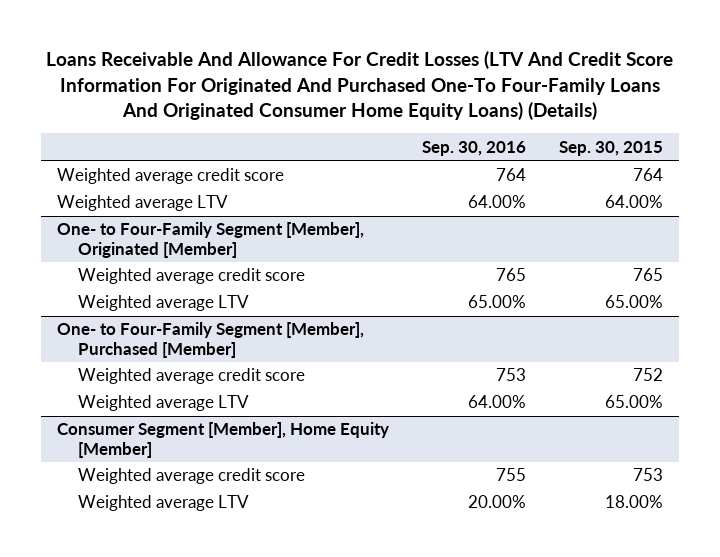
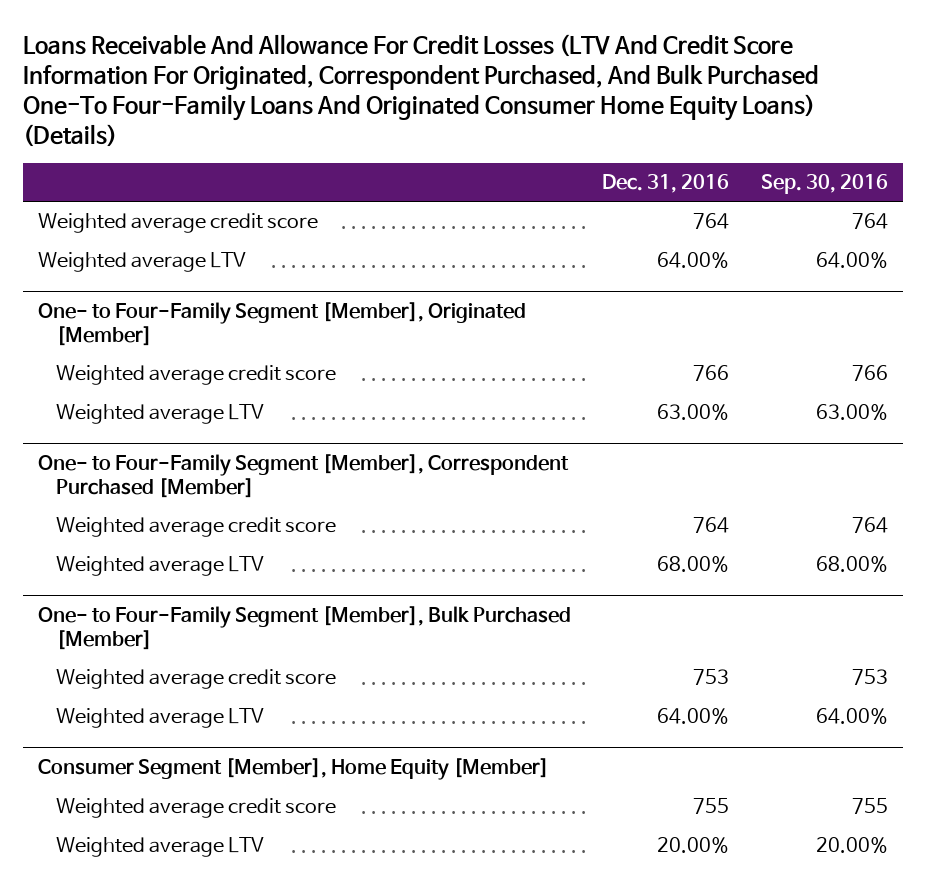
- Loans Receivable And Allowance For Credit Losses (LTV And Credit Score Information For Originated And Purchased One-To Four-Family Loans And Originated Consumer Home Equity Loans) (Details)
+ Loans Receivable And Allowance For Credit Losses (LTV And Credit Score Information For Originated, Correspondent Purchased, And Bulk Purchased One-To Four-Family Loans And Originated Consumer Home Equity Loans) (Details)
- | Sep. 30, 2016 | Sep. 30, 2015
+ | Dec. 31, 2016 | Sep. 30, 2016
@ One- to Four-Family Segment [Member], Originated [Member]
- Weighted average credit score | 765 | 765
- Weighted average LTV | 65.00% | 65.00%
- One- to Four-Family Segment [Member], Purchased [Member]
@ One- to Four-Family Segment [Member], Originated [Member]
+ Weighted average credit score | 766 | 766
+ Weighted average LTV | 63.00% | 63.00%
+ One- to Four-Family Segment [Member], Correspondent Purchased [Member]
+ Weighted average credit score | 764 | 764
+ Weighted average LTV | 68.00% | 68.00%
+ One- to Four-Family Segment [Member], Bulk Purchased [Member]

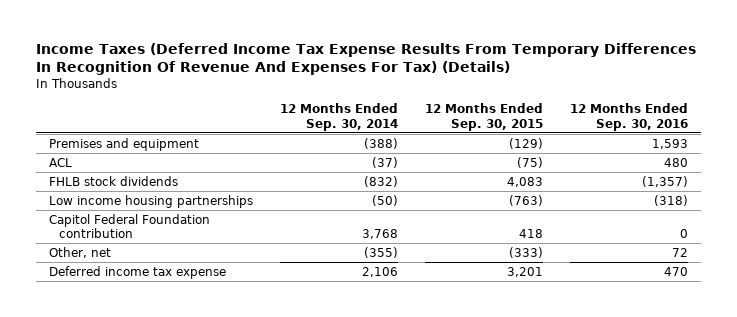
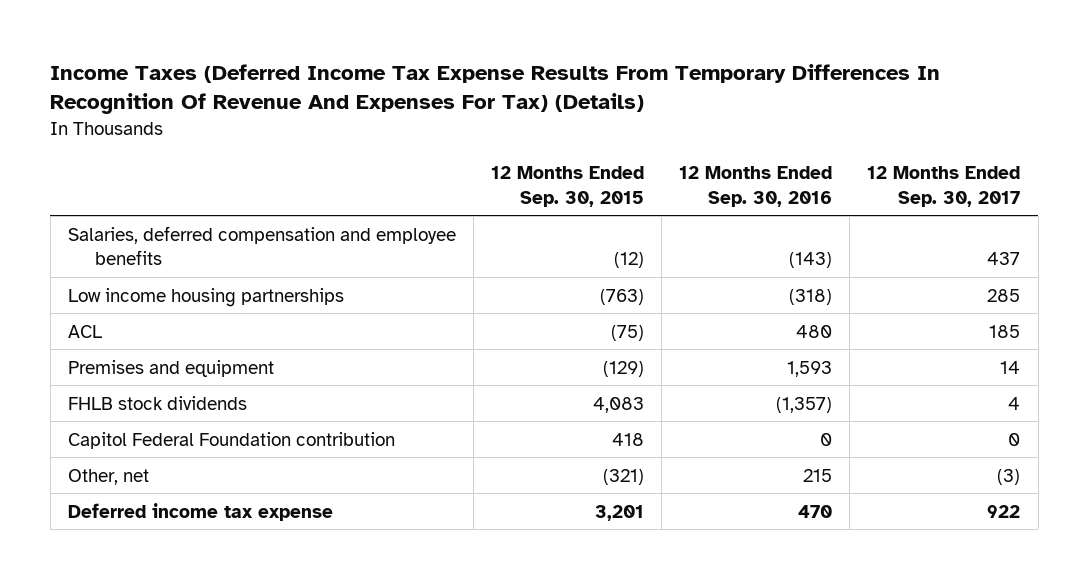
- | 12 Months Ended Sep. 30, 2014 | 12 Months Ended Sep. 30, 2015 | 12 Months Ended Sep. 30, 2016
+ | 12 Months Ended Sep. 30, 2015 | 12 Months Ended Sep. 30, 2016 | 12 Months Ended Sep. 30, 2017
+ Salaries, deferred compensation and employee benefits | (12) | (143) | 437
moved up: Low income housing partnerships | (763) | (318) | 285
moved down: Premises and equipment | (129) | 1,593 | 14
- Other, net | (355) | (333) | 72
+ Other, net | (321) | 215 | (3)

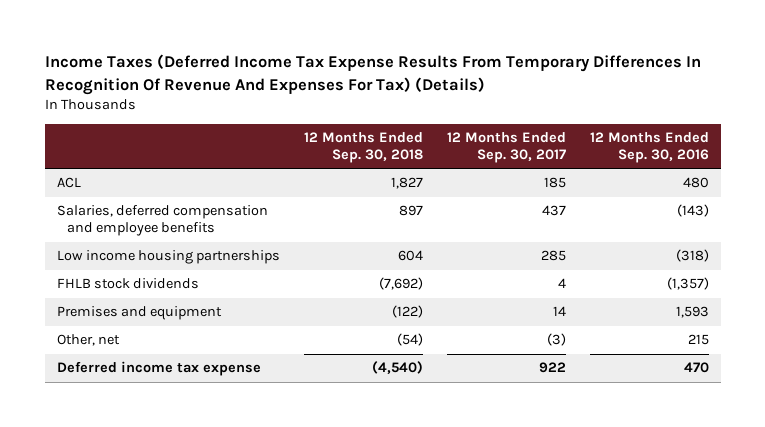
- | 12 Months Ended Sep. 30, 2015 | 12 Months Ended Sep. 30, 2016 | 12 Months Ended Sep. 30, 2017
+ | 12 Months Ended Sep. 30, 2018 | 12 Months Ended Sep. 30, 2017 | 12 Months Ended Sep. 30, 2016
moved up: ACL | 1,827 | 185 | 480
- Capitol Federal Foundation contribution | 418 | 0 | 0
moved down: Premises and equipment | (122) | 14 | 1,593

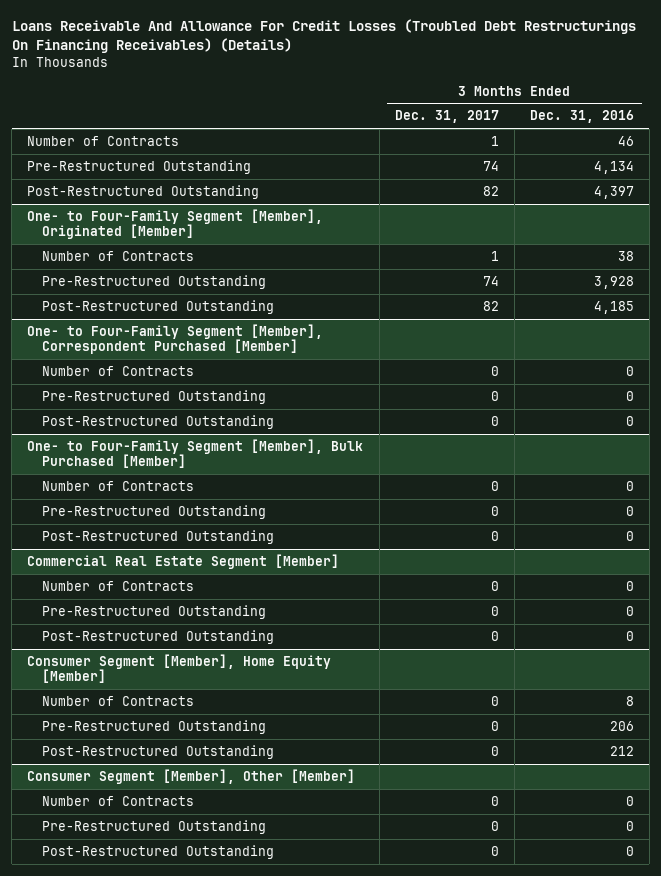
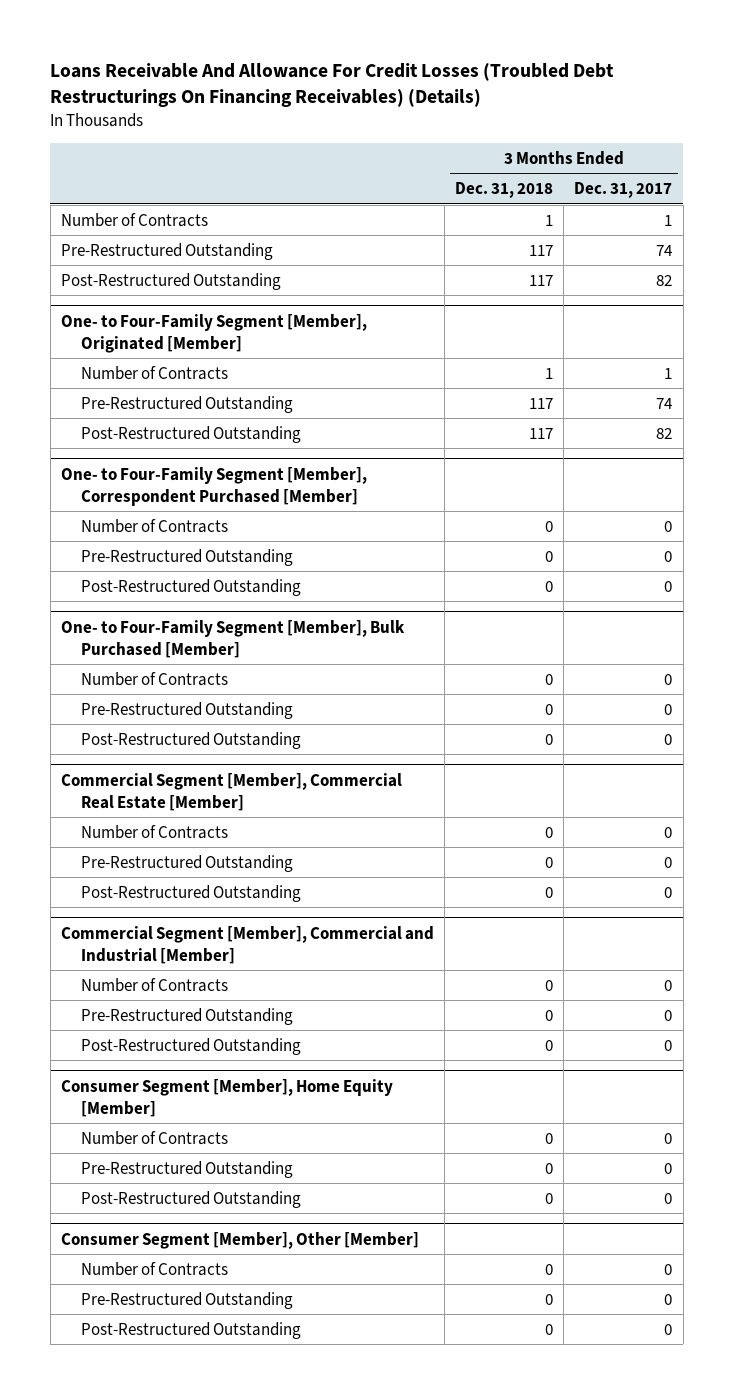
- | 3 Months Ended Dec. 31, 2017 | 3 Months Ended Dec. 31, 2016
+ | 3 Months Ended Dec. 31, 2018 | 3 Months Ended Dec. 31, 2017
- Commercial Real Estate Segment [Member]
+ Commercial Segment [Member], Commercial Real Estate [Member]
+ Commercial Segment [Member], Commercial and Industrial [Member]
+ Number of Contracts | 0 | 0
+ Pre-Restructured Outstanding | 0 | 0
+ Post-Restructured Outstanding | 0 | 0

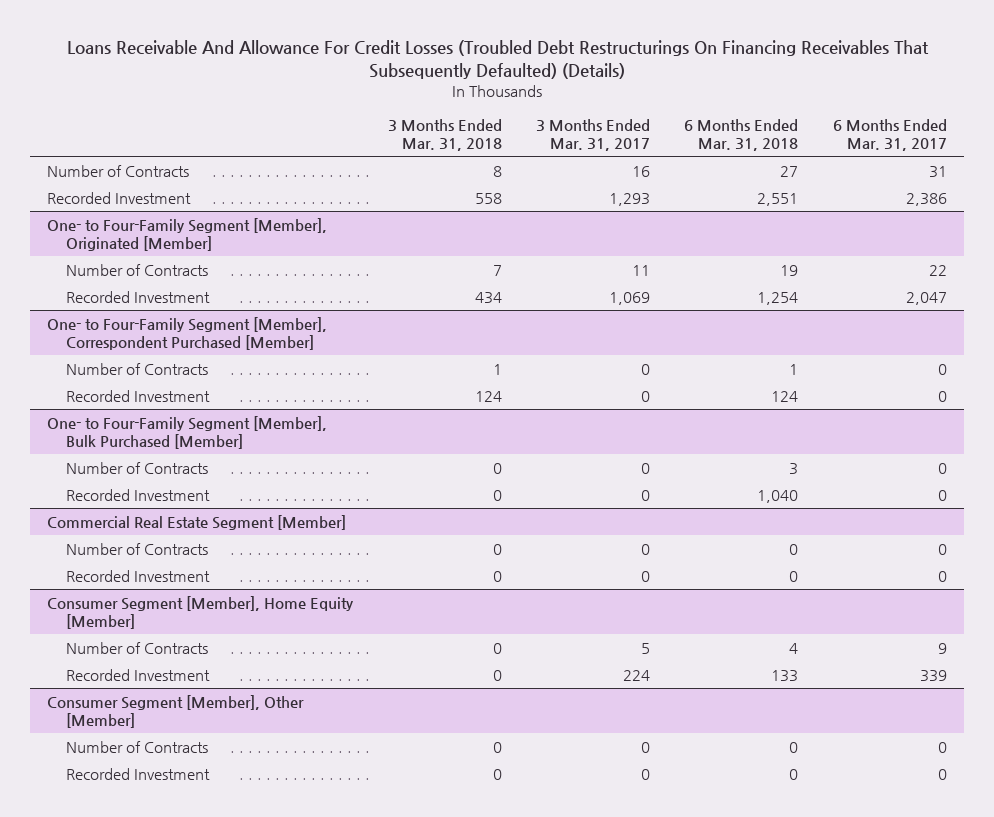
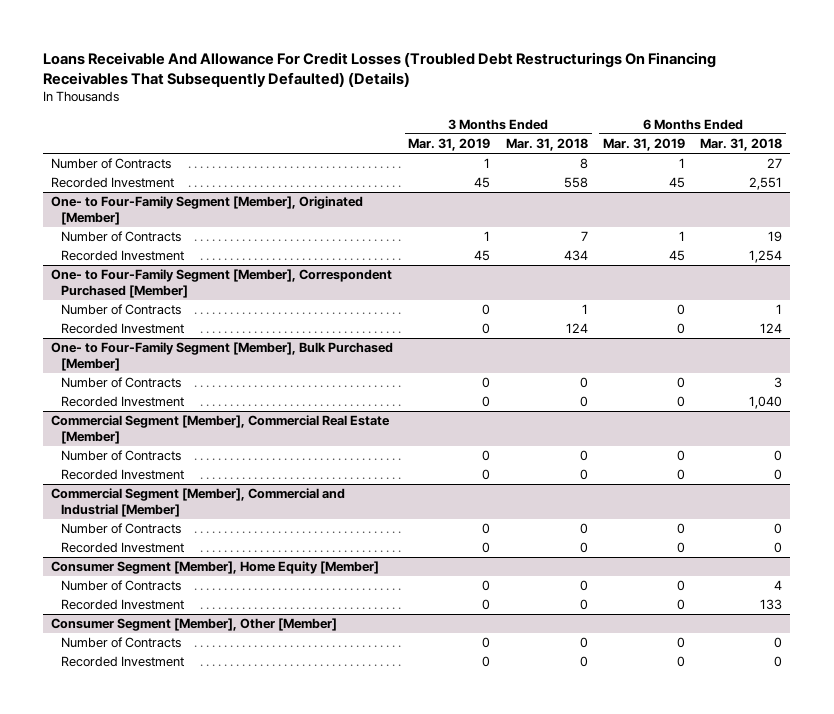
- | 3 Months Ended Mar. 31, 2018 | 3 Months Ended Mar. 31, 2017 | 6 Months Ended Mar. 31, 2018 | 6 Months Ended Mar. 31, 2017
+ | 3 Months Ended Mar. 31, 2019 | 3 Months Ended Mar. 31, 2018 | 6 Months Ended Mar. 31, 2019 | 6 Months Ended Mar. 31, 2018
- Commercial Real Estate Segment [Member]
+ Commercial Segment [Member], Commercial Real Estate [Member]
+ Commercial Segment [Member], Commercial and Industrial [Member]
+ Number of Contracts | 0 | 0 | 0 | 0
+ Recorded Investment | 0 | 0 | 0 | 0

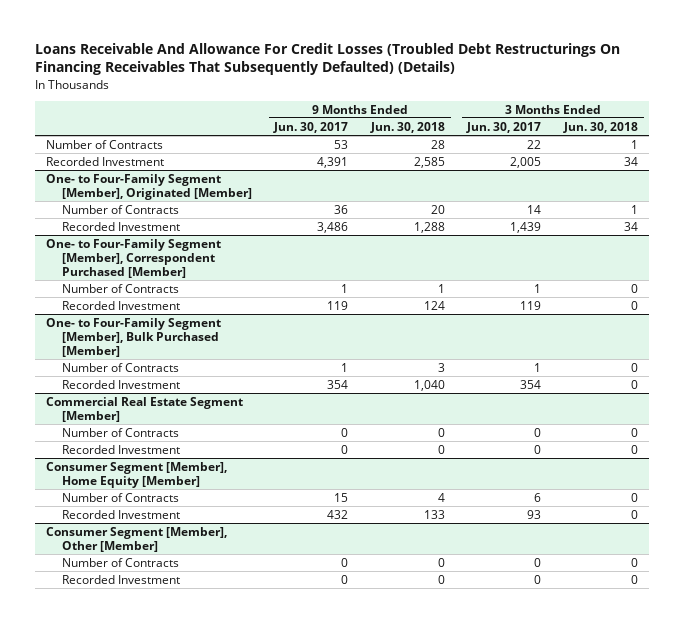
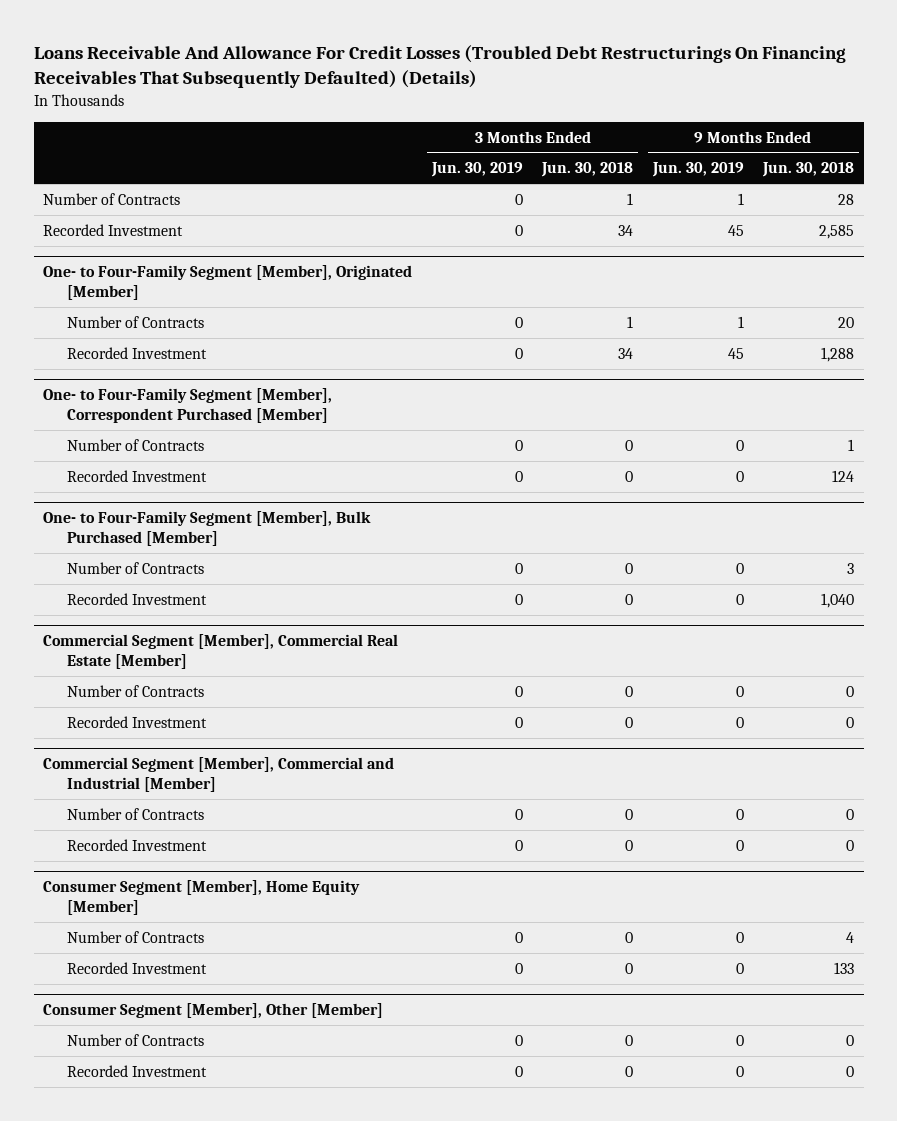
- | 9 Months Ended Jun. 30, 2017 | 9 Months Ended Jun. 30, 2018 | 3 Months Ended Jun. 30, 2017 | 3 Months Ended Jun. 30, 2018
+ | 3 Months Ended Jun. 30, 2019 | 3 Months Ended Jun. 30, 2018 | 9 Months Ended Jun. 30, 2019 | 9 Months Ended Jun. 30, 2018
- Commercial Real Estate Segment [Member]
+ Commercial Segment [Member], Commercial Real Estate [Member]
+ Commercial Segment [Member], Commercial and Industrial [Member]
+ Number of Contracts | 0 | 0 | 0 | 0
+ Recorded Investment | 0 | 0 | 0 | 0

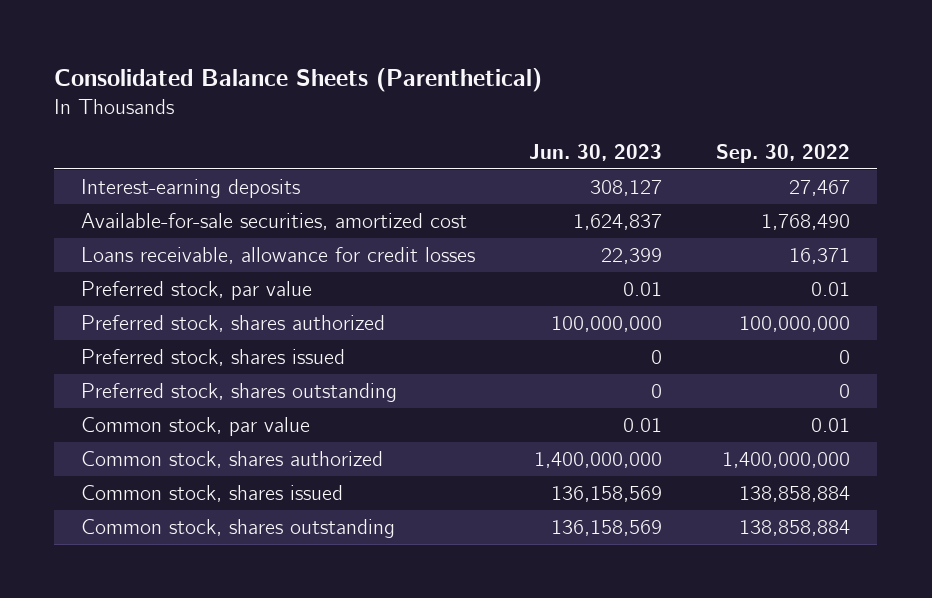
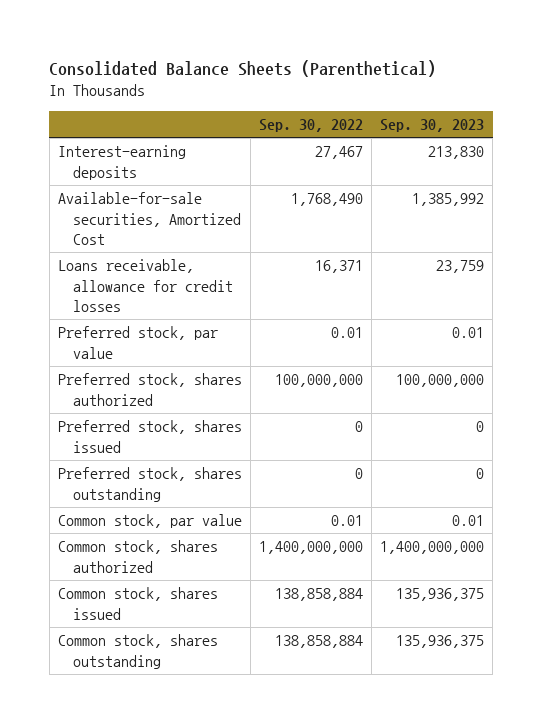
- | Jun. 30, 2023 | Sep. 30, 2022
+ | Sep. 30, 2022 | Sep. 30, 2023
- Available-for-sale securities, amortized cost | 1,624,837 | 1,768,490
+ Available-for-sale securities, Amortized Cost | 1,768,490 | 1,385,992

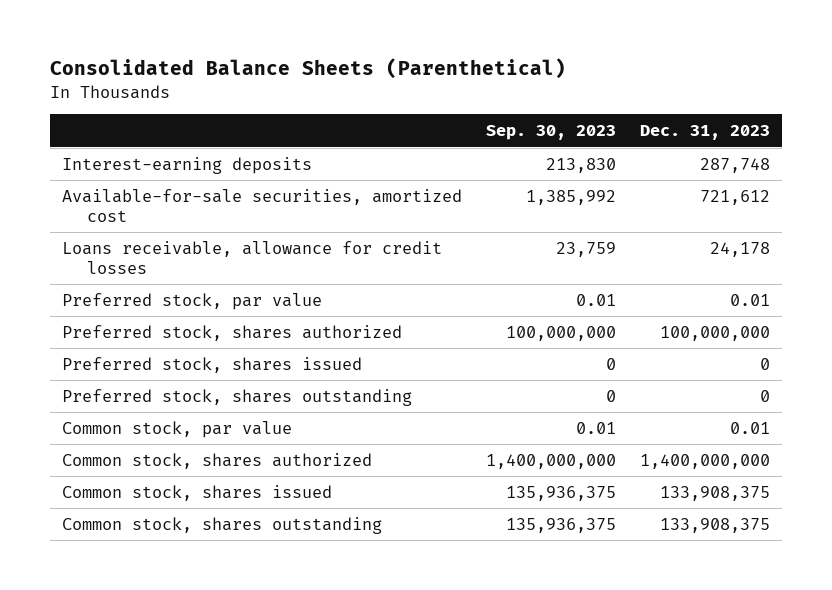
- | Sep. 30, 2022 | Sep. 30, 2023
+ | Sep. 30, 2023 | Dec. 31, 2023
- Available-for-sale securities, Amortized Cost | 1,768,490 | 1,385,992
+ Available-for-sale securities, amortized cost | 1,385,992 | 721,612

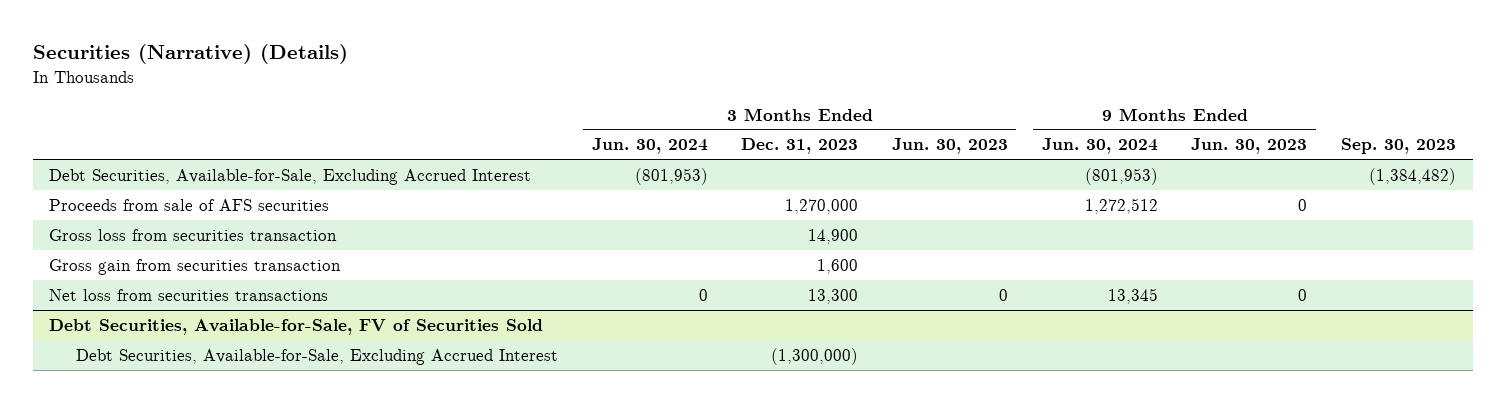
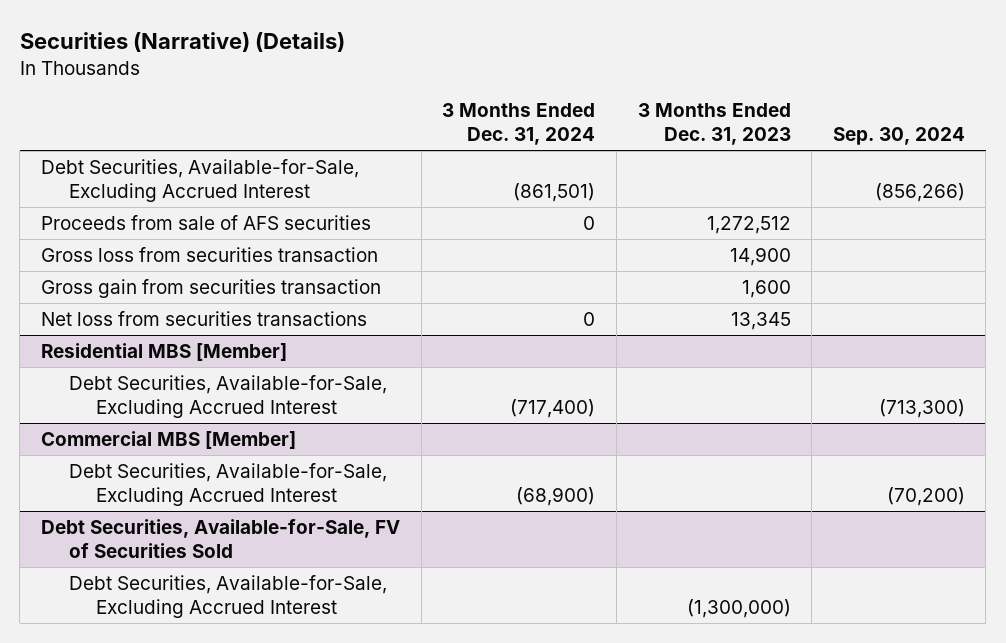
- | 3 Months Ended Jun. 30, 2024 | 3 Months Ended Dec. 31, 2023 | 3 Months Ended Jun. 30, 2023 | 9 Months Ended Jun. 30, 2024 | 9 Months Ended Jun. 30, 2023 | Sep. 30, 2023
+ | 3 Months Ended Dec. 31, 2024 | 3 Months Ended Dec. 31, 2023 | Sep. 30, 2024
- Proceeds from sale of AFS securities | | 1,270,000 | | 1,272,512 | 0 |
+ Proceeds from sale of AFS securities | 0 | 1,272,512 |
- Net loss from securities transactions | 0 | 13,300 | 0 | 13,345 | 0 |
+ Net loss from securities transactions | 0 | 13,345 |
+ Residential MBS [Member]
+ Debt Securities, Available-for-Sale, Excluding Accrued Interest | (717,400) | | (713,300)
+ Commercial MBS [Member]
+ Debt Securities, Available-for-Sale, Excluding Accrued Interest | (68,900) | | (70,200)

